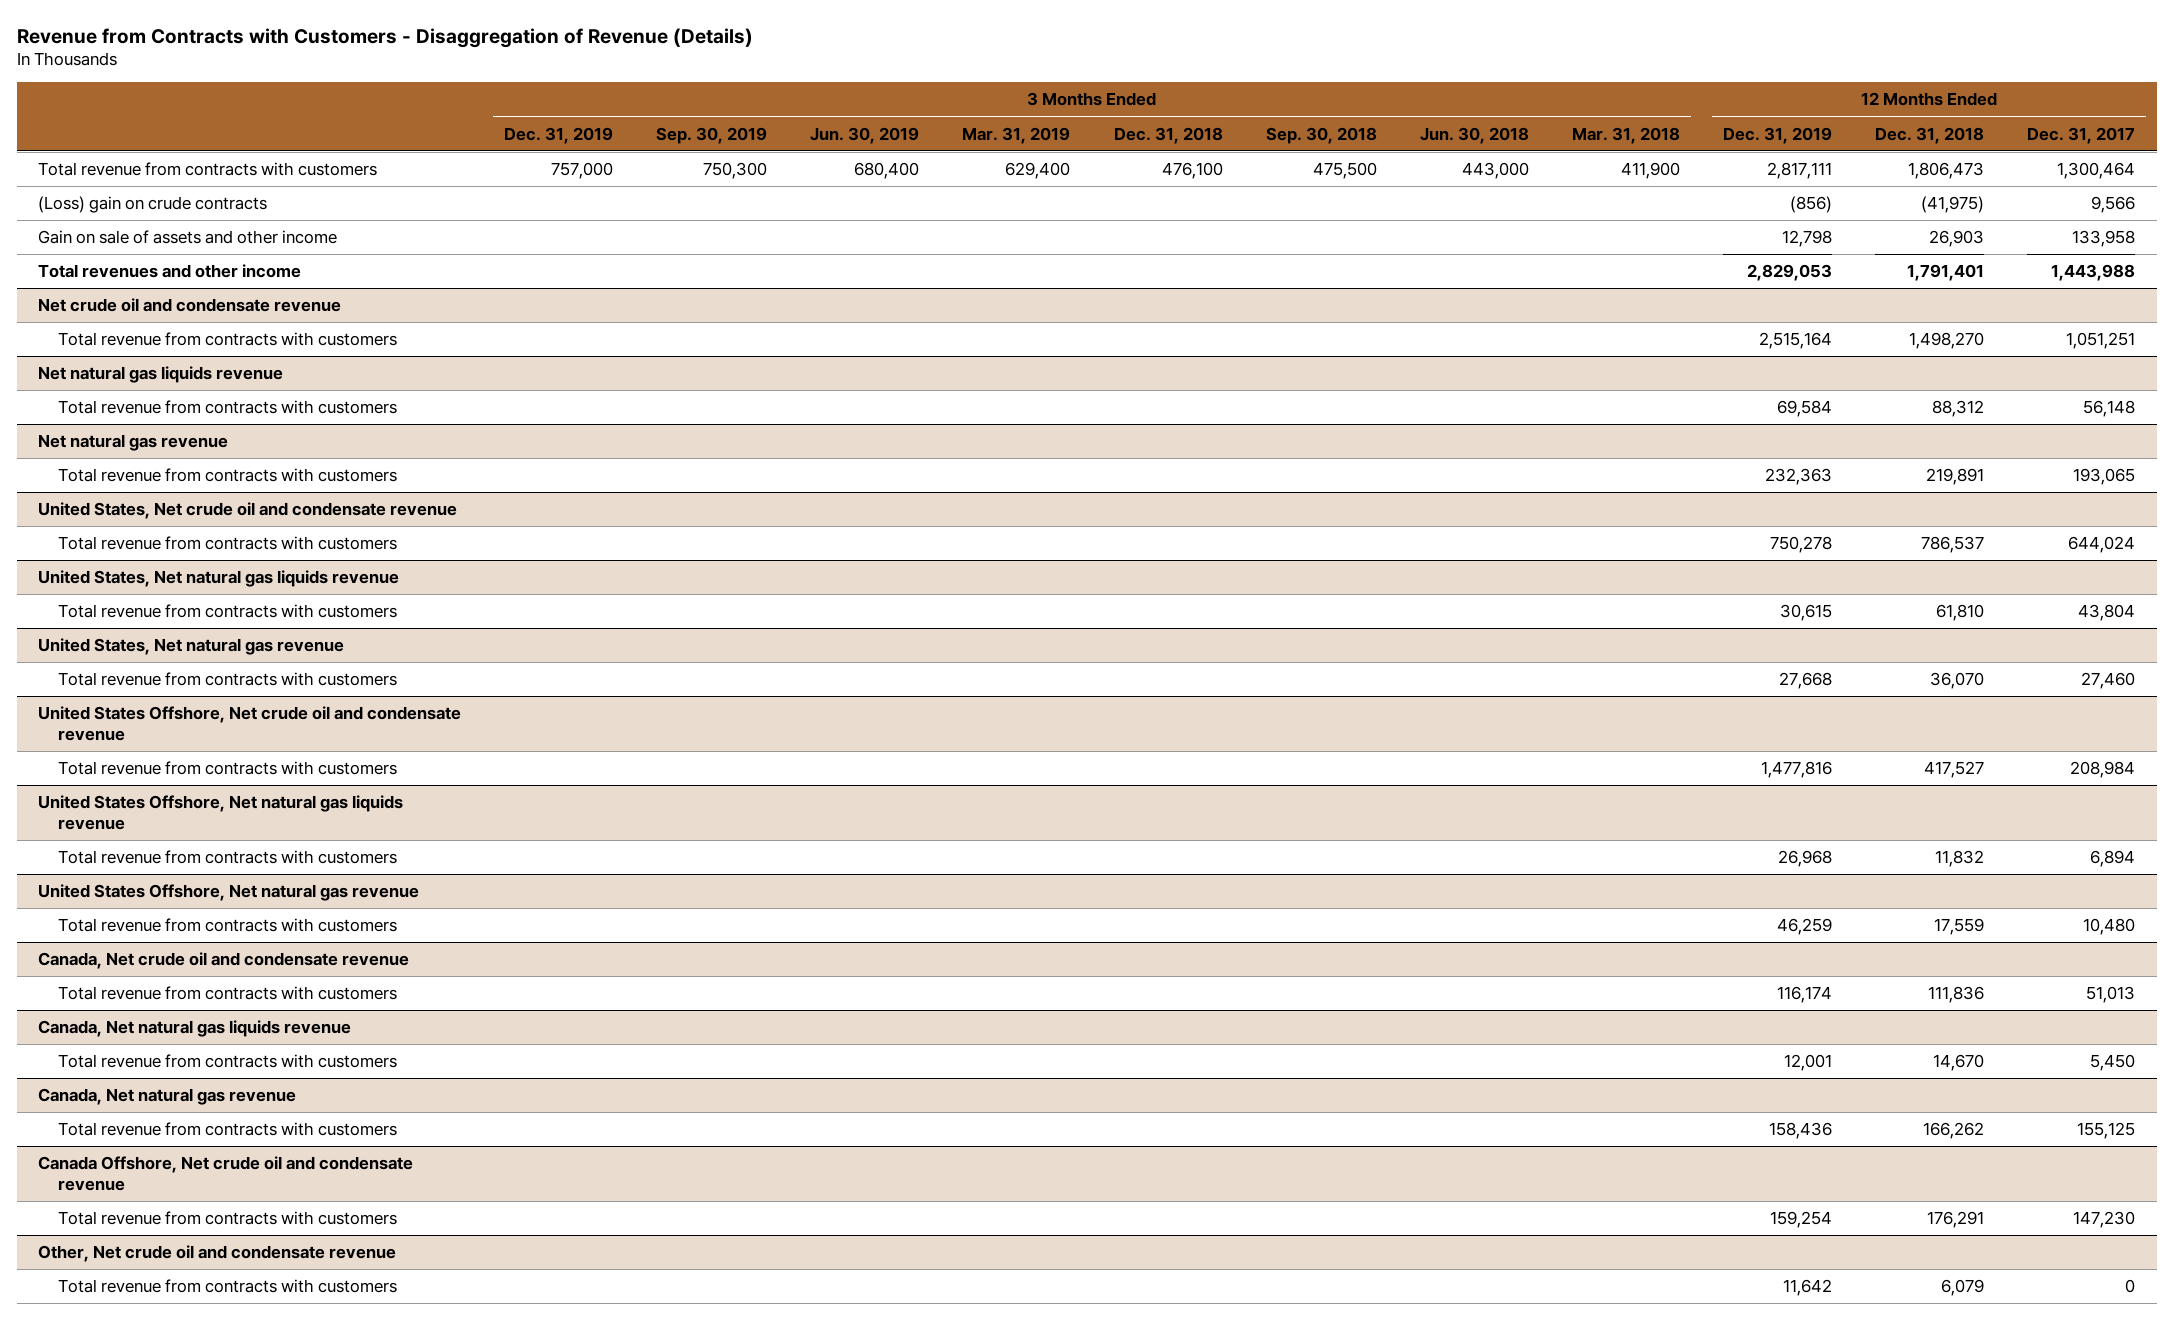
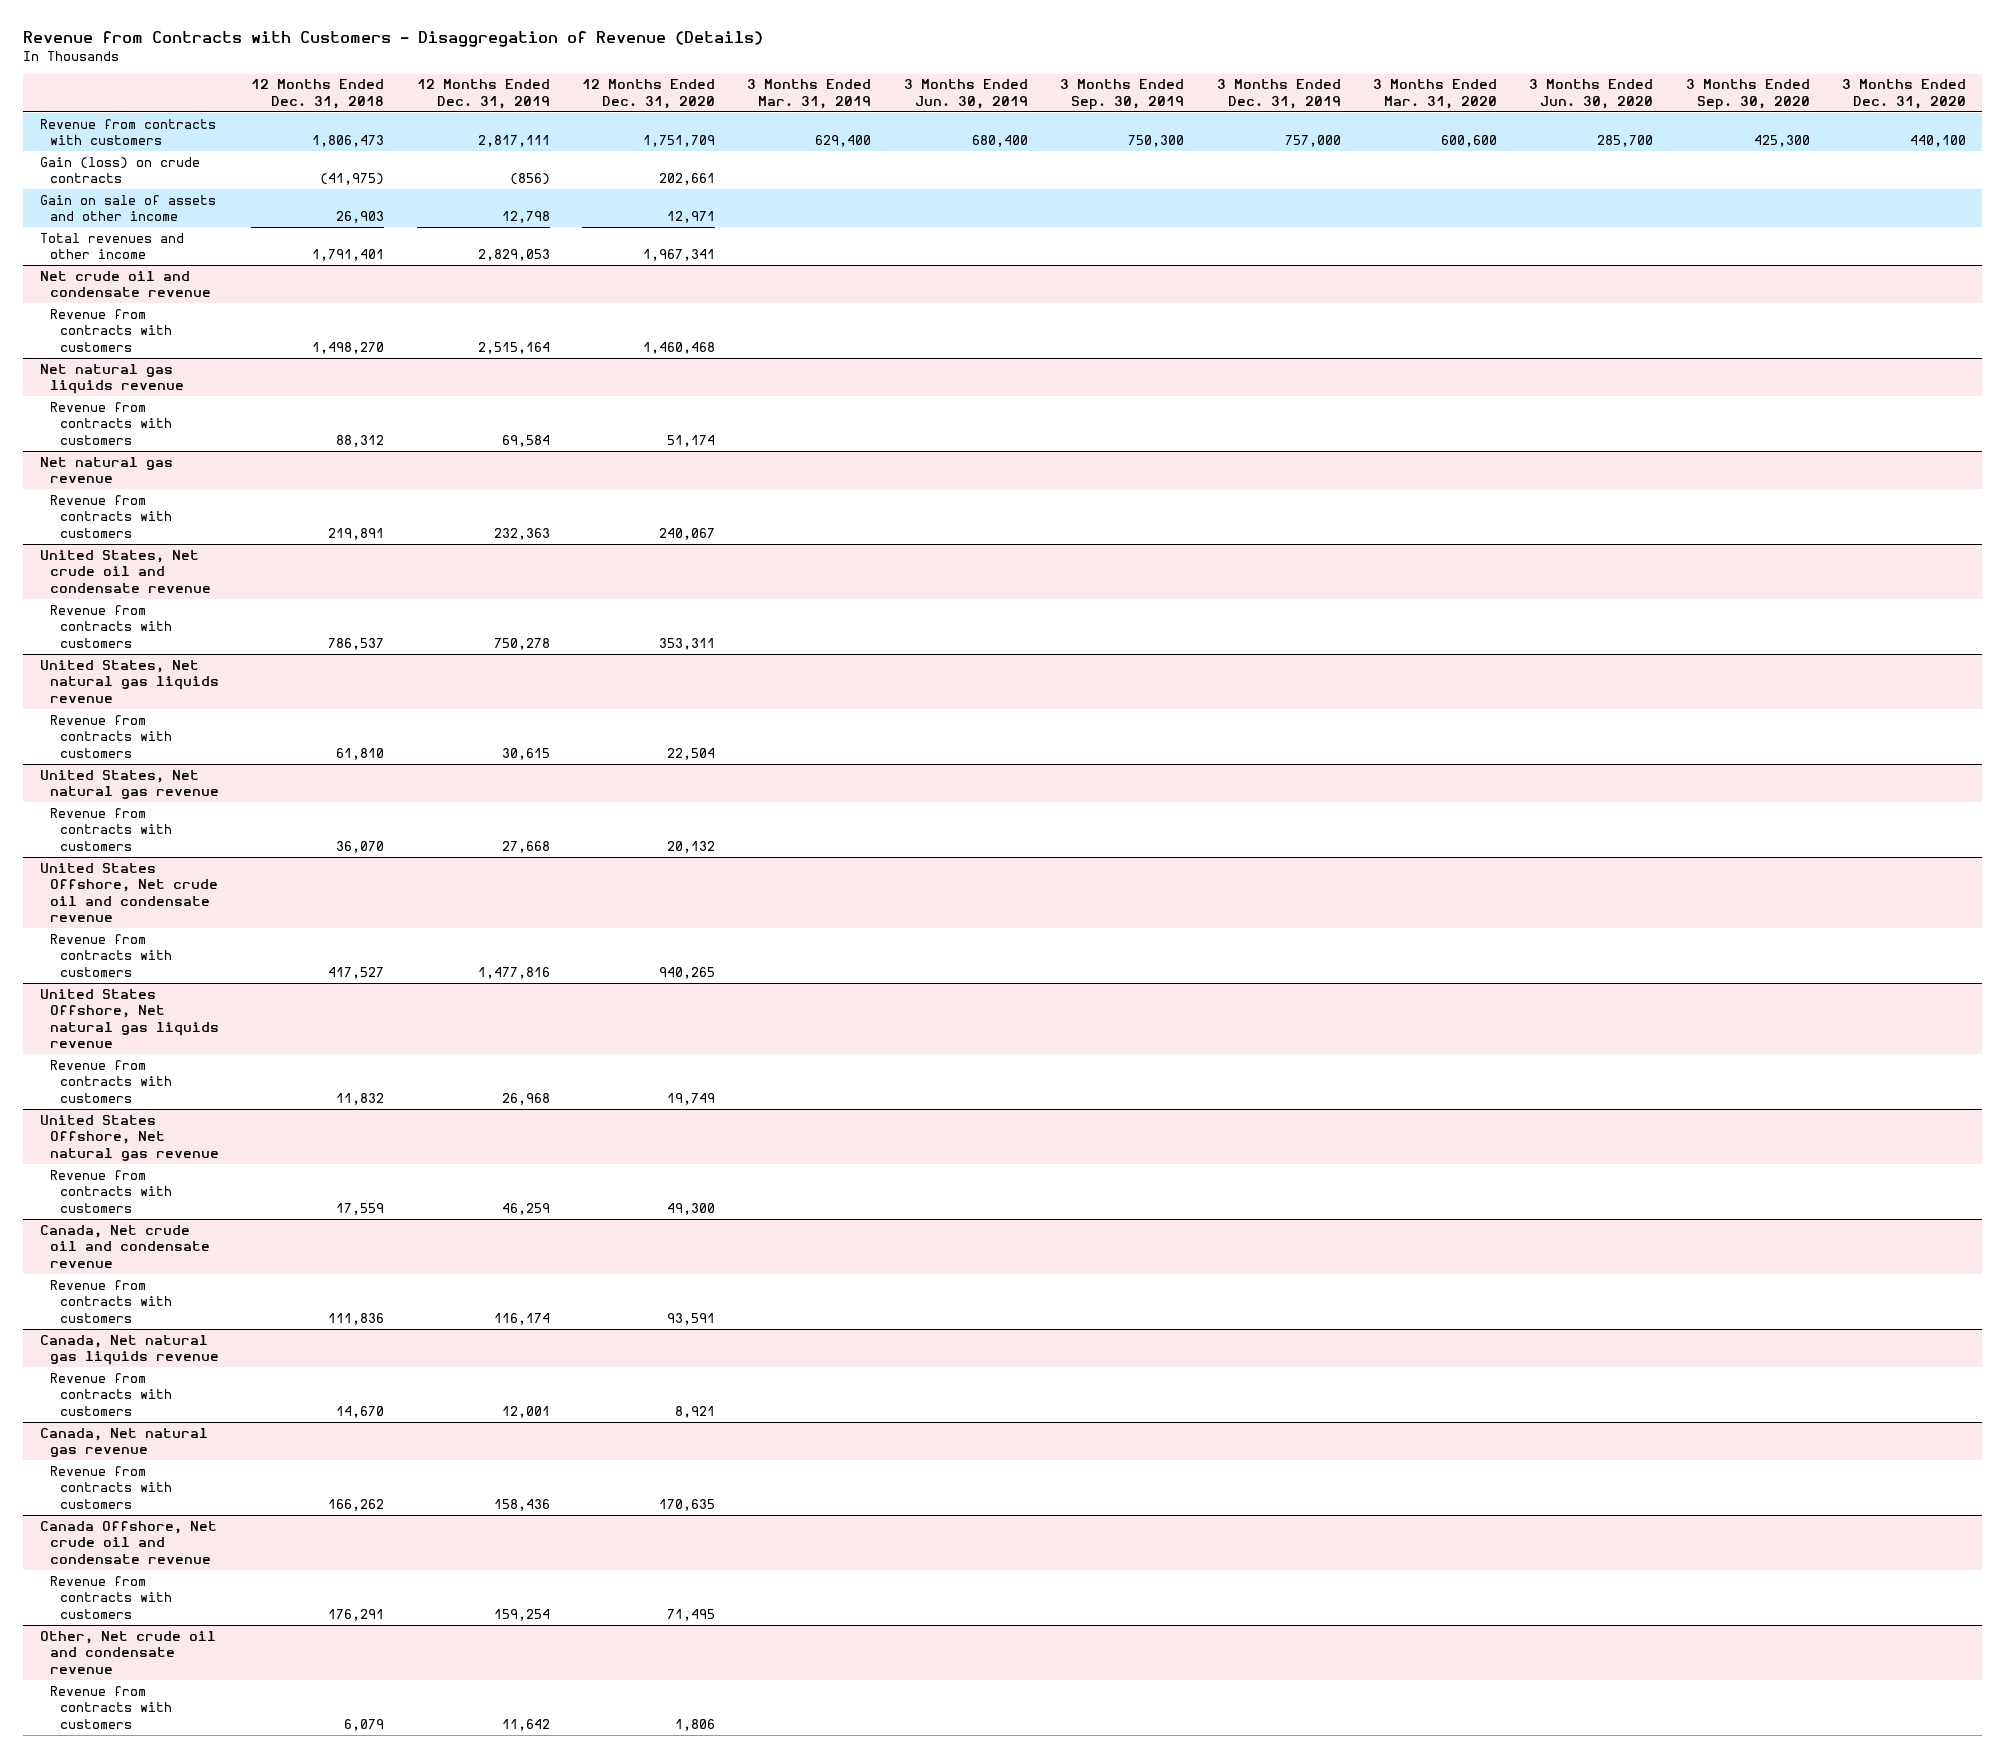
- | 3 Months Ended Dec. 31, 2019 | 3 Months Ended Sep. 30, 2019 | 3 Months Ended Jun. 30, 2019 | 3 Months Ended Mar. 31, 2019 | 3 Months Ended Dec. 31, 2018 | 3 Months Ended Sep. 30, 2018 | 3 Months Ended Jun. 30, 2018 | 3 Months Ended Mar. 31, 2018 | 12 Months Ended Dec. 31, 2019 | 12 Months Ended Dec. 31, 2018 | 12 Months Ended Dec. 31, 2017
+ | 12 Months Ended Dec. 31, 2018 | 12 Months Ended Dec. 31, 2019 | 12 Months Ended Dec. 31, 2020 | 3 Months Ended Mar. 31, 2019 | 3 Months Ended Jun. 30, 2019 | 3 Months Ended Sep. 30, 2019 | 3 Months Ended Dec. 31, 2019 | 3 Months Ended Mar. 31, 2020 | 3 Months Ended Jun. 30, 2020 | 3 Months Ended Sep. 30, 2020 | 3 Months Ended Dec. 31, 2020
- Total revenue from contracts with customers | 757,000 | 750,300 | 680,400 | 629,400 | 476,100 | 475,500 | 443,000 | 411,900 | 2,817,111 | 1,806,473 | 1,300,464
- (Loss) gain on crude contracts | | | | | | | | | (856) | (41,975) | 9,566
+ Revenue from contracts with customers | 1,806,473 | 2,817,111 | 1,751,709 | 629,400 | 680,400 | 750,300 | 757,000 | 600,600 | 285,700 | 425,300 | 440,100
+ Gain (loss) on crude contracts | (41,975) | (856) | 202,661 | | | | | | | |
@ Net crude oil and condensate revenue
- Total revenue from contracts with customers | | | | | | | | | 2,515,164 | 1,498,270 | 1,051,251
+ Revenue from contracts with customers | 1,498,270 | 2,515,164 | 1,460,468 | | | | | | | |
@ Net natural gas liquids revenue
- Total revenue from contracts with customers | | | | | | | | | 69,584 | 88,312 | 56,148
+ Revenue from contracts with customers | 88,312 | 69,584 | 51,174 | | | | | | | |
@ Net natural gas revenue
- Total revenue from contracts with customers | | | | | | | | | 232,363 | 219,891 | 193,065
+ Revenue from contracts with customers | 219,891 | 232,363 | 240,067 | | | | | | | |
@ United States, Net crude oil and condensate revenue
- Total revenue from contracts with customers | | | | | | | | | 750,278 | 786,537 | 644,024
+ Revenue from contracts with customers | 786,537 | 750,278 | 353,311 | | | | | | | |
@ United States, Net natural gas liquids revenue
- Total revenue from contracts with customers | | | | | | | | | 30,615 | 61,810 | 43,804
+ Revenue from contracts with customers | 61,810 | 30,615 | 22,504 | | | | | | | |
@ United States, Net natural gas revenue
- Total revenue from contracts with customers | | | | | | | | | 27,668 | 36,070 | 27,460
+ Revenue from contracts with customers | 36,070 | 27,668 | 20,132 | | | | | | | |
@ United States Offshore, Net crude oil and condensate revenue
- Total revenue from contracts with customers | | | | | | | | | 1,477,816 | 417,527 | 208,984
+ Revenue from contracts with customers | 417,527 | 1,477,816 | 940,265 | | | | | | | |
@ United States Offshore, Net natural gas liquids revenue
- Total revenue from contracts with customers | | | | | | | | | 26,968 | 11,832 | 6,894
+ Revenue from contracts with customers | 11,832 | 26,968 | 19,749 | | | | | | | |
@ United States Offshore, Net natural gas revenue
- Total revenue from contracts with customers | | | | | | | | | 46,259 | 17,559 | 10,480
+ Revenue from contracts with customers | 17,559 | 46,259 | 49,300 | | | | | | | |
@ Canada, Net crude oil and condensate revenue
- Total revenue from contracts with customers | | | | | | | | | 116,174 | 111,836 | 51,013
+ Revenue from contracts with customers | 111,836 | 116,174 | 93,591 | | | | | | | |
@ Canada, Net natural gas liquids revenue
- Total revenue from contracts with customers | | | | | | | | | 12,001 | 14,670 | 5,450
+ Revenue from contracts with customers | 14,670 | 12,001 | 8,921 | | | | | | | |
@ Canada, Net natural gas revenue
- Total revenue from contracts with customers | | | | | | | | | 158,436 | 166,262 | 155,125
+ Revenue from contracts with customers | 166,262 | 158,436 | 170,635 | | | | | | | |
@ Canada Offshore, Net crude oil and condensate revenue
- Total revenue from contracts with customers | | | | | | | | | 159,254 | 176,291 | 147,230
+ Revenue from contracts with customers | 176,291 | 159,254 | 71,495 | | | | | | | |
@ Other, Net crude oil and condensate revenue
- Total revenue from contracts with customers | | | | | | | | | 11,642 | 6,079 | 0
+ Revenue from contracts with customers | 6,079 | 11,642 | 1,806 | | | | | | | |

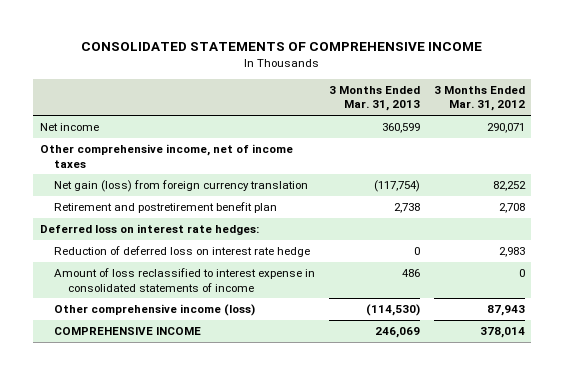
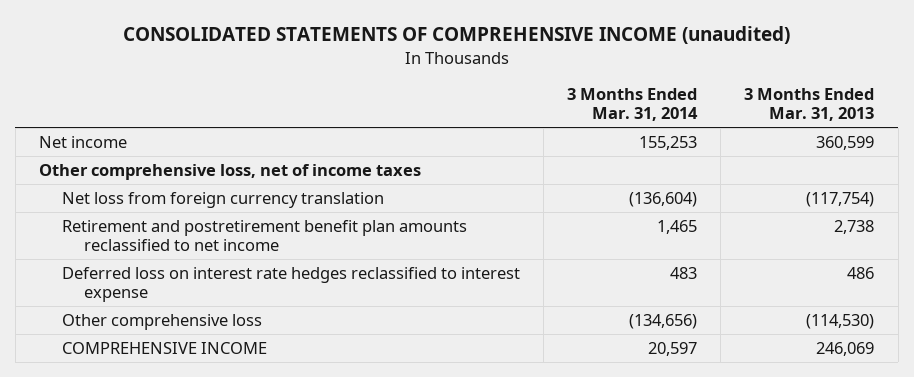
- CONSOLIDATED STATEMENTS OF COMPREHENSIVE INCOME
+ CONSOLIDATED STATEMENTS OF COMPREHENSIVE INCOME (unaudited)
- | 3 Months Ended Mar. 31, 2013 | 3 Months Ended Mar. 31, 2012
+ | 3 Months Ended Mar. 31, 2014 | 3 Months Ended Mar. 31, 2013
- Other comprehensive income, net of income taxes
- Net gain (loss) from foreign currency translation | (117,754) | 82,252
- Retirement and postretirement benefit plan | 2,738 | 2,708
- Deferred loss on interest rate hedges:
- Reduction of deferred loss on interest rate hedge | 0 | 2,983
- Amount of loss reclassified to interest expense in consolidated statements of income | 486 | 0
- Other comprehensive income (loss) | (114,530) | 87,943
+ Other comprehensive loss, net of income taxes
+ Net loss from foreign currency translation | (136,604) | (117,754)
+ Retirement and postretirement benefit plan amounts reclassified to net income | 1,465 | 2,738
+ Deferred loss on interest rate hedges reclassified to interest expense | 483 | 486
+ Other comprehensive loss | (134,656) | (114,530)

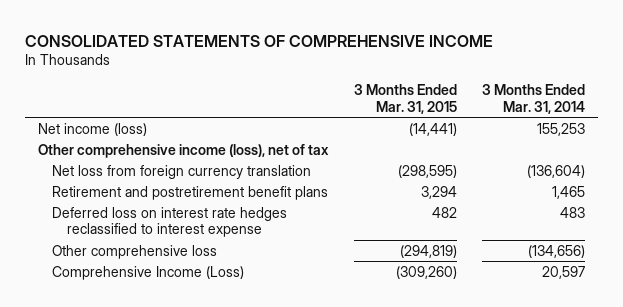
- CONSOLIDATED STATEMENTS OF COMPREHENSIVE INCOME (unaudited)
+ CONSOLIDATED STATEMENTS OF COMPREHENSIVE INCOME
- | 3 Months Ended Mar. 31, 2014 | 3 Months Ended Mar. 31, 2013
+ | 3 Months Ended Mar. 31, 2015 | 3 Months Ended Mar. 31, 2014
- Net income | 155,253 | 360,599
- Other comprehensive loss, net of income taxes
+ Net income (loss) | (14,441) | 155,253
+ Other comprehensive income (loss), net of tax
- Retirement and postretirement benefit plan amounts reclassified to net income | 1,465 | 2,738
+ Retirement and postretirement benefit plans | 3,294 | 1,465
- COMPREHENSIVE INCOME | 20,597 | 246,069
+ Comprehensive Income (Loss) | (309,260) | 20,597

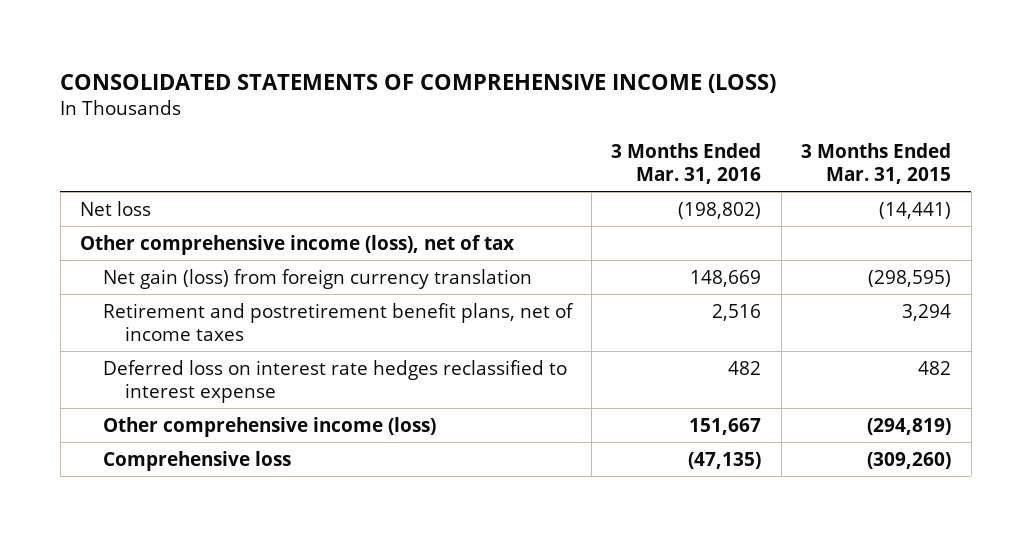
- CONSOLIDATED STATEMENTS OF COMPREHENSIVE INCOME
+ CONSOLIDATED STATEMENTS OF COMPREHENSIVE INCOME (LOSS)
- | 3 Months Ended Mar. 31, 2015 | 3 Months Ended Mar. 31, 2014
+ | 3 Months Ended Mar. 31, 2016 | 3 Months Ended Mar. 31, 2015
- Net income (loss) | (14,441) | 155,253
+ Net loss | (198,802) | (14,441)
- Net loss from foreign currency translation | (298,595) | (136,604)
- Retirement and postretirement benefit plans | 3,294 | 1,465
+ Net gain (loss) from foreign currency translation | 148,669 | (298,595)
+ Retirement and postretirement benefit plans, net of income taxes | 2,516 | 3,294
- Other comprehensive loss | (294,819) | (134,656)
- Comprehensive Income (Loss) | (309,260) | 20,597
+ Other comprehensive income (loss) | 151,667 | (294,819)
+ Comprehensive loss | (47,135) | (309,260)

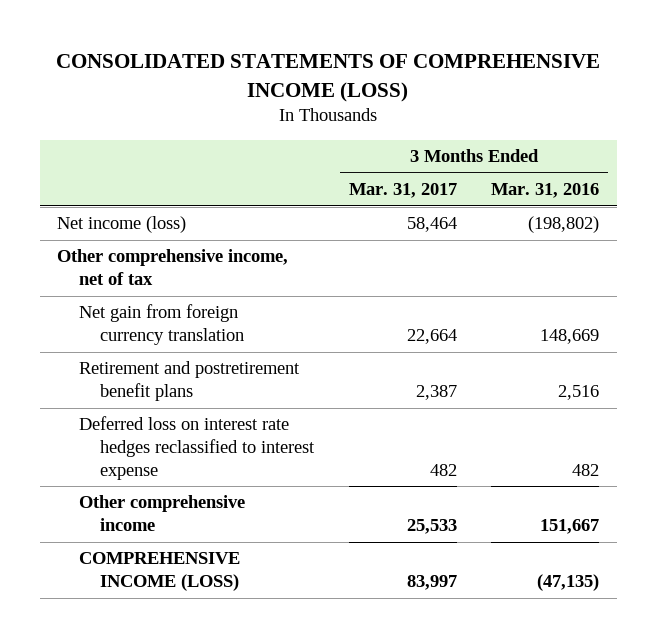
- | 3 Months Ended Mar. 31, 2016 | 3 Months Ended Mar. 31, 2015
+ | 3 Months Ended Mar. 31, 2017 | 3 Months Ended Mar. 31, 2016
- Net loss | (198,802) | (14,441)
- Other comprehensive income (loss), net of tax
- Net gain (loss) from foreign currency translation | 148,669 | (298,595)
- Retirement and postretirement benefit plans, net of income taxes | 2,516 | 3,294
+ Net income (loss) | 58,464 | (198,802)
+ Other comprehensive income, net of tax
+ Net gain from foreign currency translation | 22,664 | 148,669
+ Retirement and postretirement benefit plans | 2,387 | 2,516
- Other comprehensive income (loss) | 151,667 | (294,819)
- Comprehensive loss | (47,135) | (309,260)
+ Other comprehensive income | 25,533 | 151,667
+ COMPREHENSIVE INCOME (LOSS) | 83,997 | (47,135)

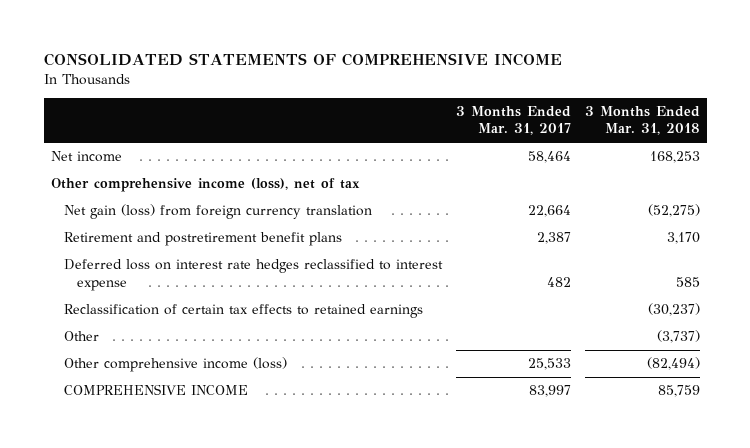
- CONSOLIDATED STATEMENTS OF COMPREHENSIVE INCOME (LOSS)
+ CONSOLIDATED STATEMENTS OF COMPREHENSIVE INCOME
- | 3 Months Ended Mar. 31, 2017 | 3 Months Ended Mar. 31, 2016
+ | 3 Months Ended Mar. 31, 2017 | 3 Months Ended Mar. 31, 2018
- Net income (loss) | 58,464 | (198,802)
- Other comprehensive income, net of tax
- Net gain from foreign currency translation | 22,664 | 148,669
+ Net income | 58,464 | 168,253
+ Other comprehensive income (loss), net of tax
+ Net gain (loss) from foreign currency translation | 22,664 | (52,275)
- Other comprehensive income | 25,533 | 151,667
- COMPREHENSIVE INCOME (LOSS) | 83,997 | (47,135)
+ Reclassification of certain tax effects to retained earnings | | (30,237)
+ Other | | (3,737)
+ Other comprehensive income (loss) | 25,533 | (82,494)
+ COMPREHENSIVE INCOME | 83,997 | 85,759

